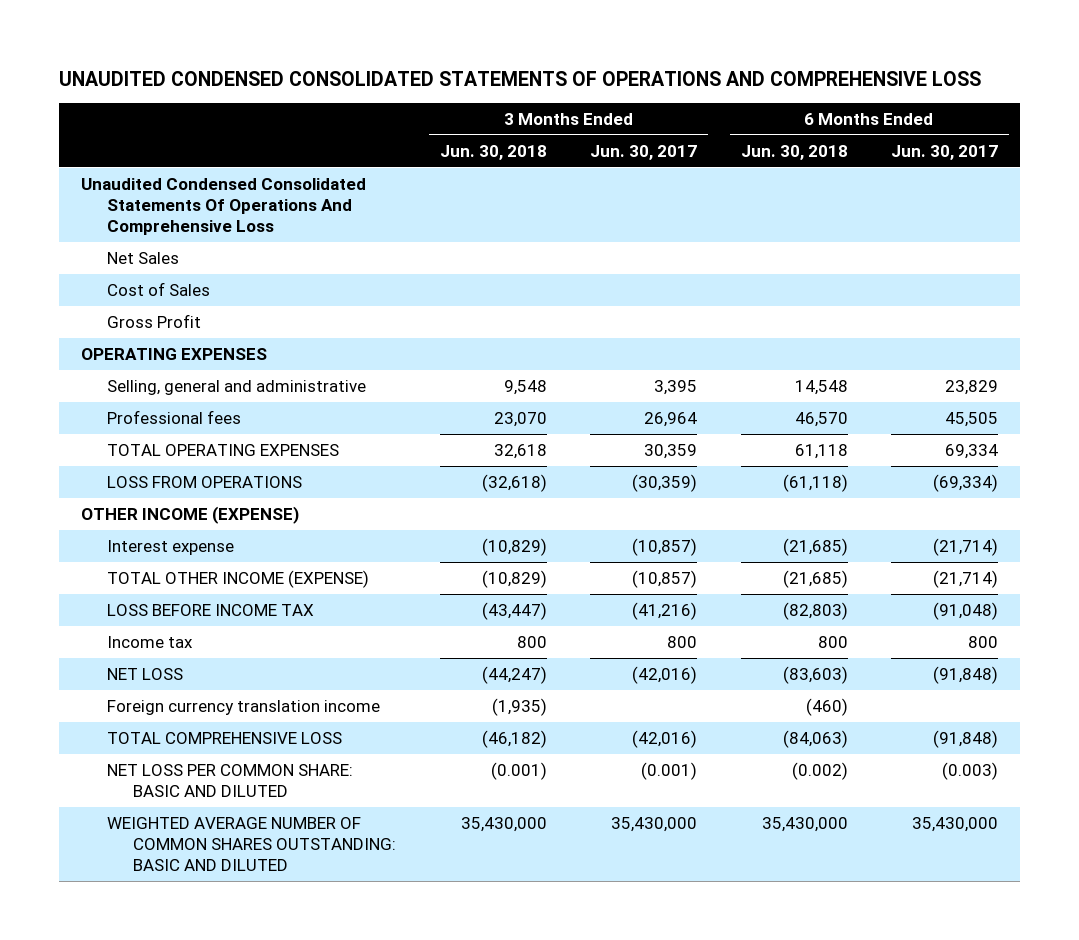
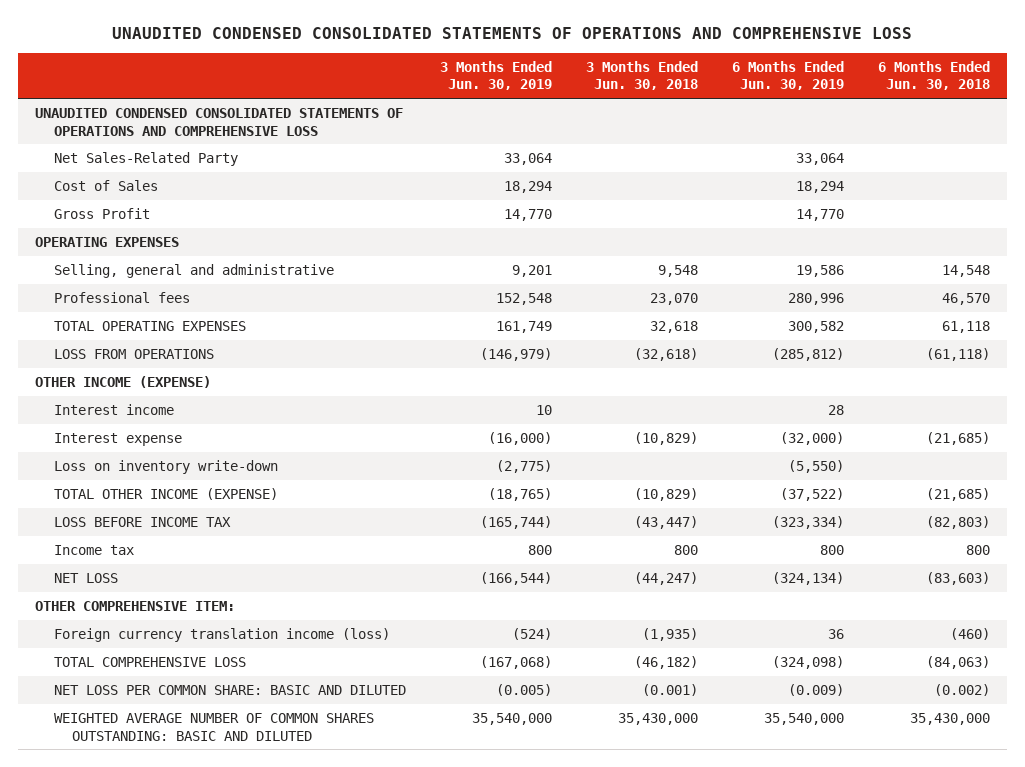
- | 3 Months Ended Jun. 30, 2018 | 3 Months Ended Jun. 30, 2017 | 6 Months Ended Jun. 30, 2018 | 6 Months Ended Jun. 30, 2017
+ | 3 Months Ended Jun. 30, 2019 | 3 Months Ended Jun. 30, 2018 | 6 Months Ended Jun. 30, 2019 | 6 Months Ended Jun. 30, 2018
- Unaudited Condensed Consolidated Statements Of Operations And Comprehensive Loss
- Net Sales
+ UNAUDITED CONDENSED CONSOLIDATED STATEMENTS OF OPERATIONS AND COMPREHENSIVE LOSS
+ Net Sales-Related Party | 33,064 | | 33,064 |
+ Interest income | 10 | | 28 |
+ Loss on inventory write-down | (2,775) | | (5,550) |
- Foreign currency translation income | (1,935) | | (460) |
+ OTHER COMPREHENSIVE ITEM:
+ Foreign currency translation income (loss) | (524) | (1,935) | 36 | (460)

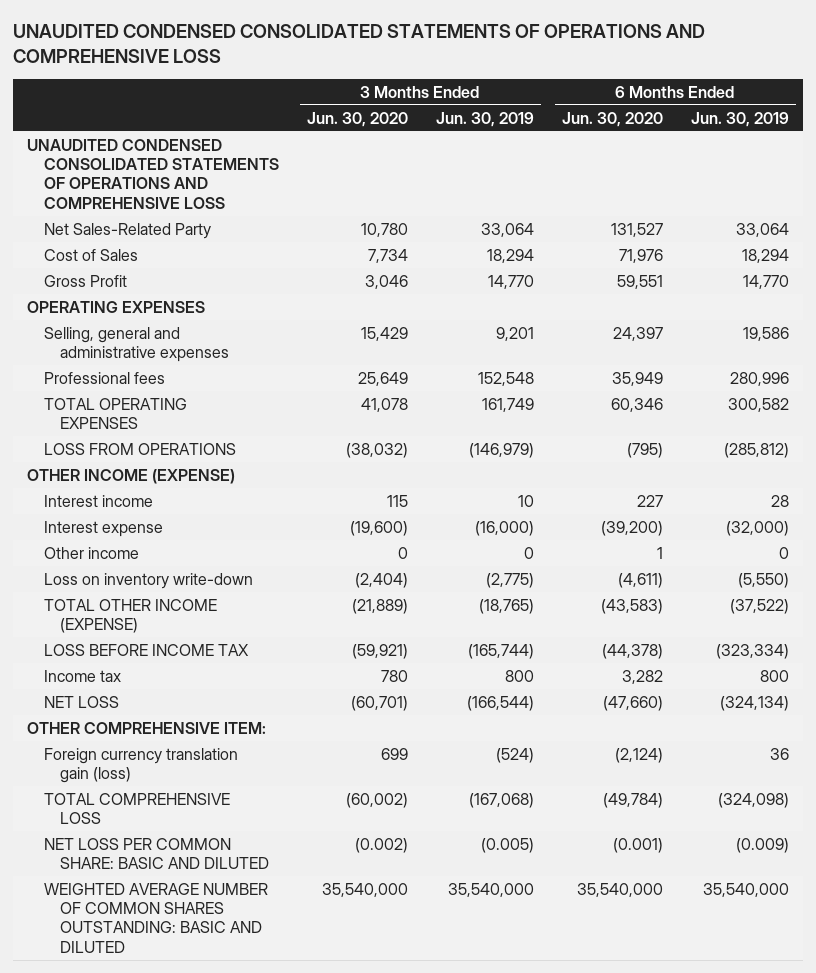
- | 3 Months Ended Jun. 30, 2019 | 3 Months Ended Jun. 30, 2018 | 6 Months Ended Jun. 30, 2019 | 6 Months Ended Jun. 30, 2018
+ | 3 Months Ended Jun. 30, 2020 | 3 Months Ended Jun. 30, 2019 | 6 Months Ended Jun. 30, 2020 | 6 Months Ended Jun. 30, 2019
- Selling, general and administrative | 9,201 | 9,548 | 19,586 | 14,548
+ Selling, general and administrative expenses | 15,429 | 9,201 | 24,397 | 19,586
+ Other income | 0 | 0 | 1 | 0
- Foreign currency translation income (loss) | (524) | (1,935) | 36 | (460)
+ Foreign currency translation gain (loss) | 699 | (524) | (2,124) | 36

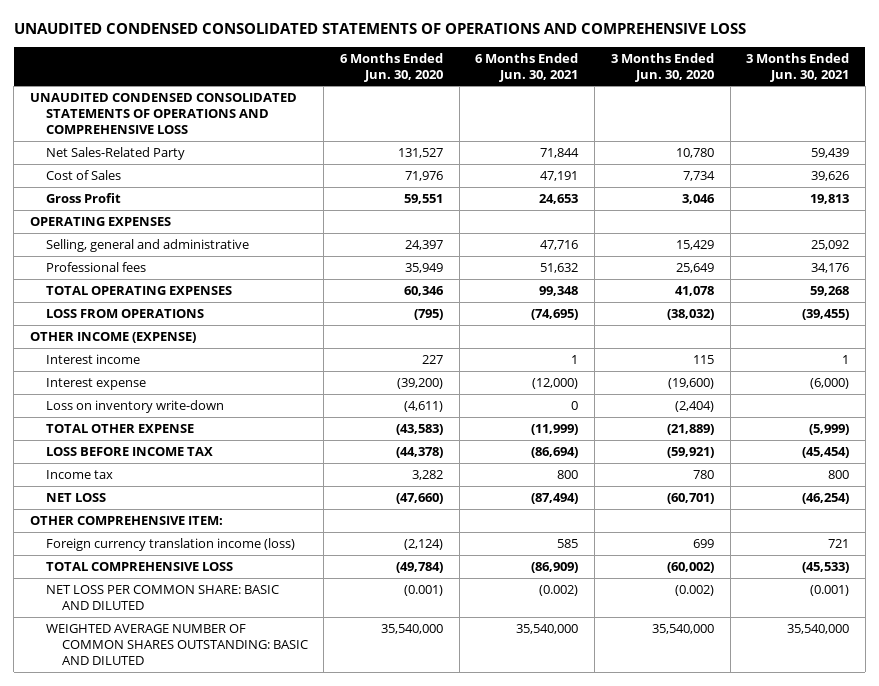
- | 3 Months Ended Jun. 30, 2020 | 3 Months Ended Jun. 30, 2019 | 6 Months Ended Jun. 30, 2020 | 6 Months Ended Jun. 30, 2019
+ | 6 Months Ended Jun. 30, 2020 | 6 Months Ended Jun. 30, 2021 | 3 Months Ended Jun. 30, 2020 | 3 Months Ended Jun. 30, 2021
- Selling, general and administrative expenses | 15,429 | 9,201 | 24,397 | 19,586
+ Selling, general and administrative | 24,397 | 47,716 | 15,429 | 25,092
- Other income | 0 | 0 | 1 | 0
- TOTAL OTHER INCOME (EXPENSE) | (21,889) | (18,765) | (43,583) | (37,522)
+ TOTAL OTHER EXPENSE | (43,583) | (11,999) | (21,889) | (5,999)
- Foreign currency translation gain (loss) | 699 | (524) | (2,124) | 36
+ Foreign currency translation income (loss) | (2,124) | 585 | 699 | 721

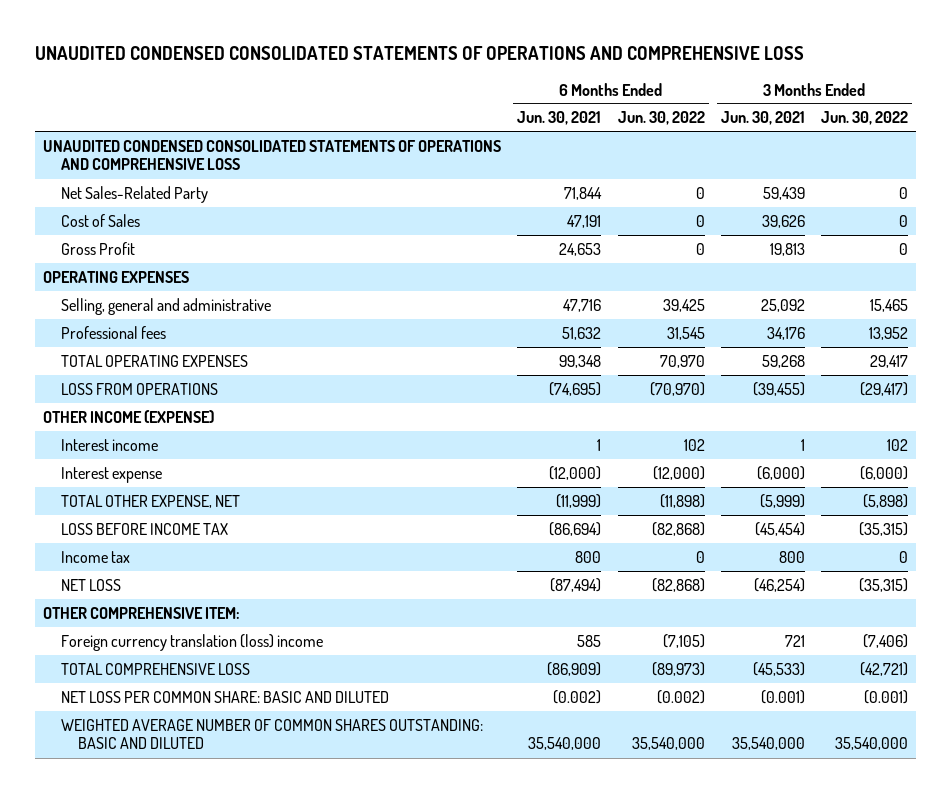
- | 6 Months Ended Jun. 30, 2020 | 6 Months Ended Jun. 30, 2021 | 3 Months Ended Jun. 30, 2020 | 3 Months Ended Jun. 30, 2021
+ | 6 Months Ended Jun. 30, 2021 | 6 Months Ended Jun. 30, 2022 | 3 Months Ended Jun. 30, 2021 | 3 Months Ended Jun. 30, 2022
- Loss on inventory write-down | (4,611) | 0 | (2,404) |
- TOTAL OTHER EXPENSE | (43,583) | (11,999) | (21,889) | (5,999)
+ TOTAL OTHER EXPENSE, NET | (11,999) | (11,898) | (5,999) | (5,898)
- Foreign currency translation income (loss) | (2,124) | 585 | 699 | 721
+ Foreign currency translation (loss) income | 585 | (7,105) | 721 | (7,406)

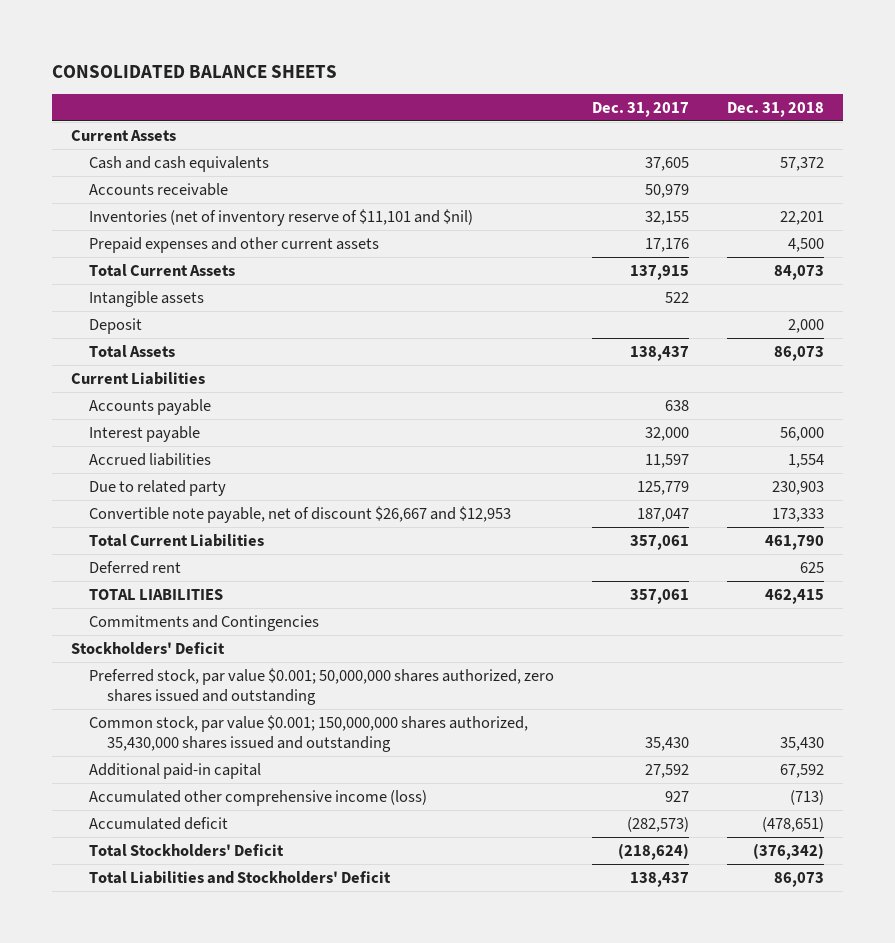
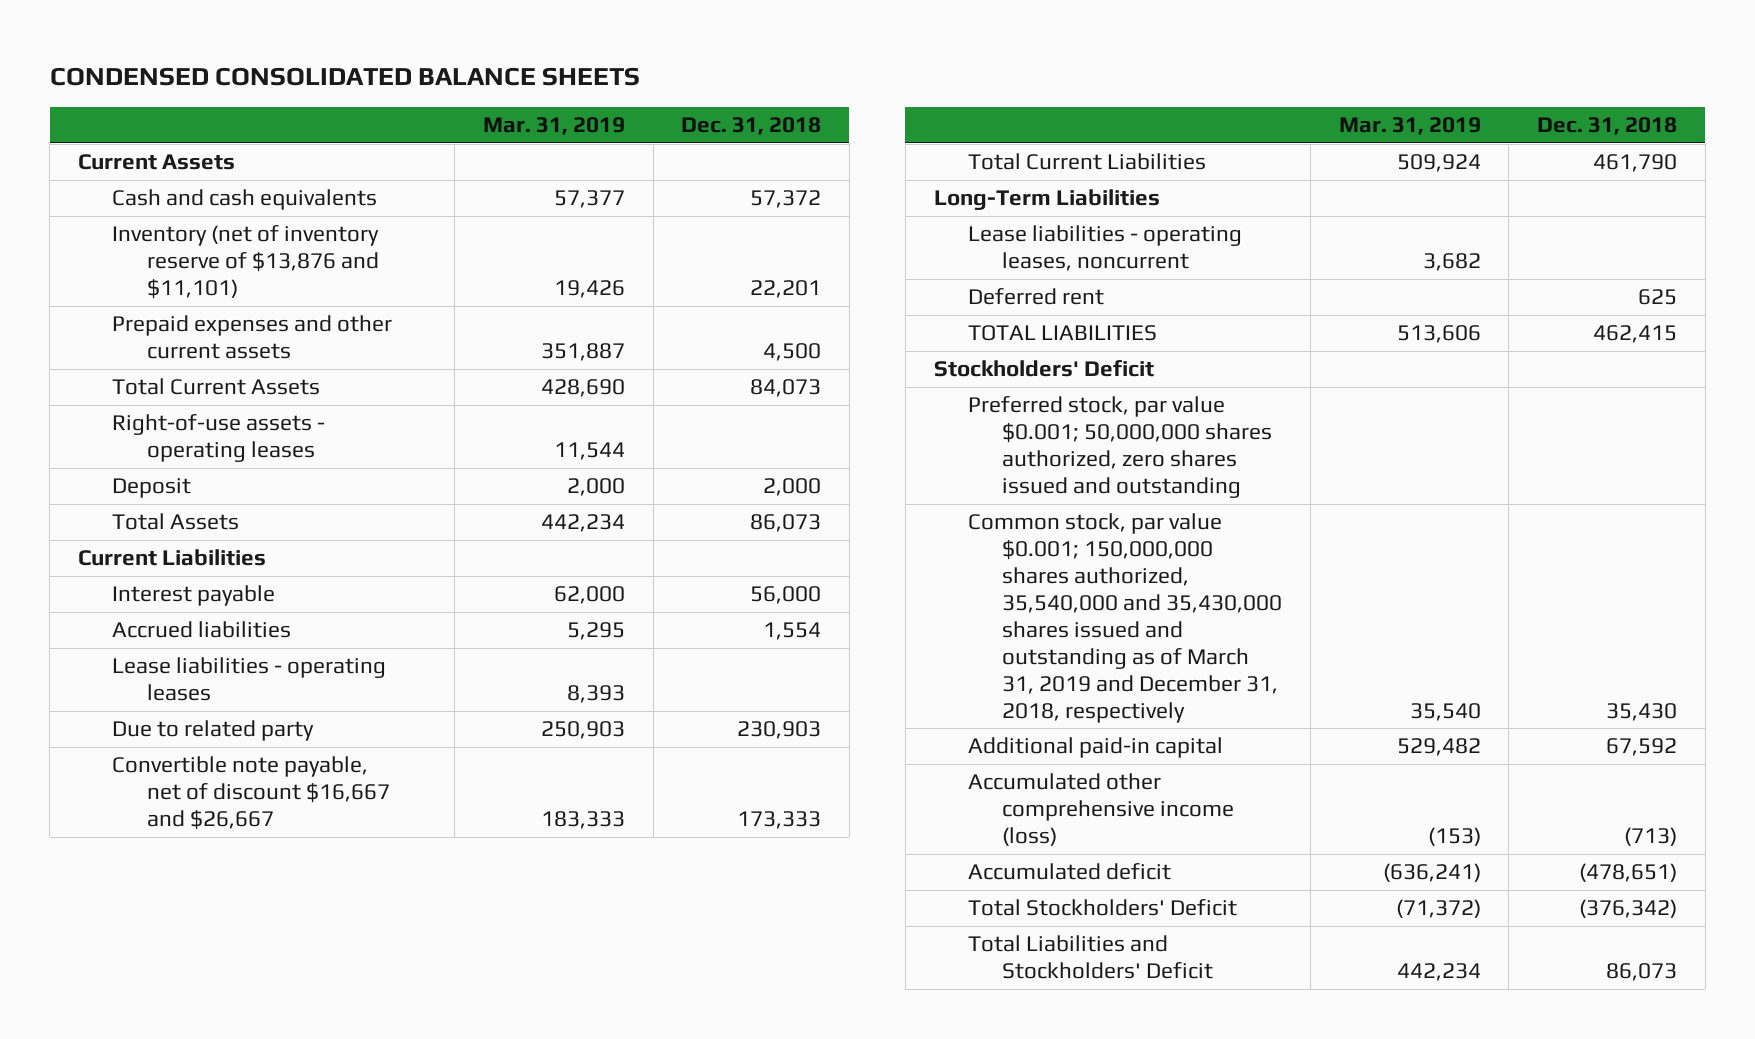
- CONSOLIDATED BALANCE SHEETS
+ CONDENSED CONSOLIDATED BALANCE SHEETS
- | Dec. 31, 2017 | Dec. 31, 2018
+ | Mar. 31, 2019 | Dec. 31, 2018
- Accounts receivable | 50,979 |
- Inventories (net of inventory reserve of $11,101 and $nil) | 32,155 | 22,201
+ Inventory (net of inventory reserve of $13,876 and $11,101) | 19,426 | 22,201
- Intangible assets | 522 |
+ Right-of-use assets - operating leases | 11,544 |
- Accounts payable | 638 |
+ Lease liabilities - operating leases | 8,393 |
- Convertible note payable, net of discount $26,667 and $12,953 | 187,047 | 173,333
+ Convertible note payable, net of discount $16,667 and $26,667 | 183,333 | 173,333
+ Long-Term Liabilities
+ Lease liabilities - operating leases, noncurrent | 3,682 |
- Commitments and Contingencies
- Common stock, par value $0.001; 150,000,000 shares authorized, 35,430,000 shares issued and outstanding | 35,430 | 35,430
+ Common stock, par value $0.001; 150,000,000 shares authorized, 35,540,000 and 35,430,000 shares issued and outstanding as of March 31, 2019 and December 31, 2018, respectively | 35,540 | 35,430

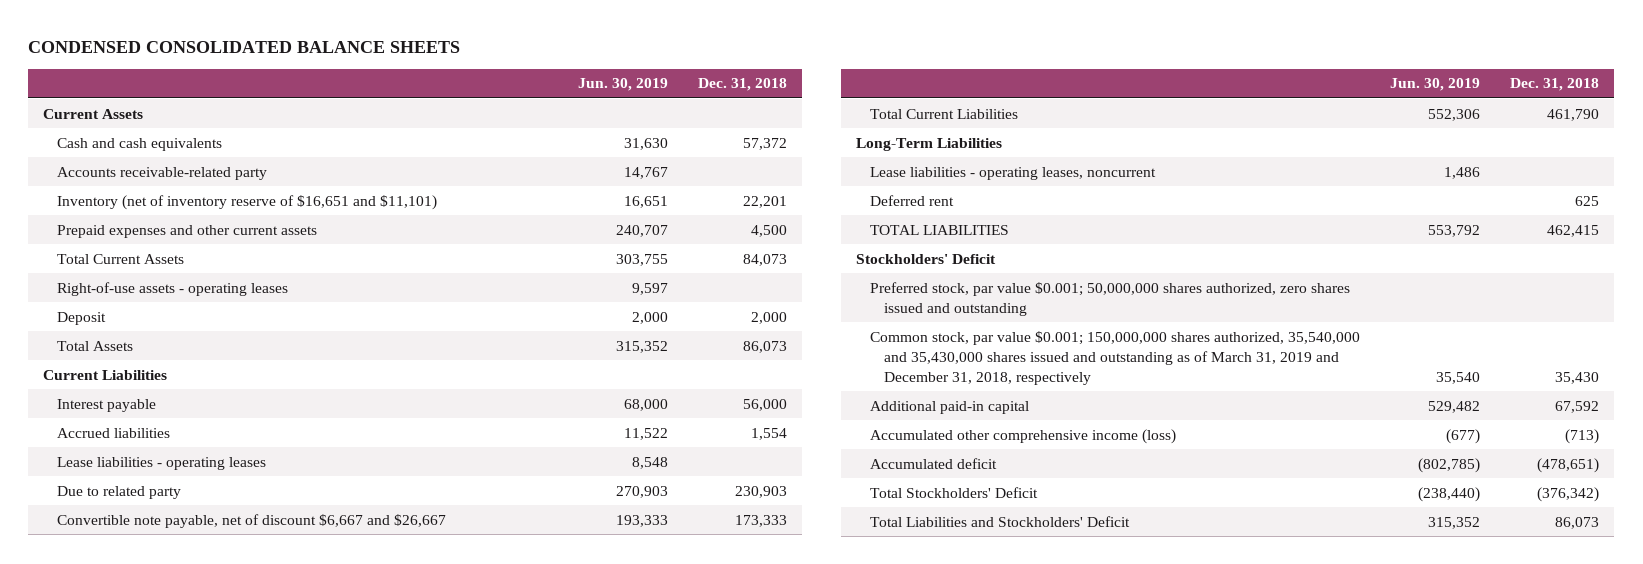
- | Mar. 31, 2019 | Dec. 31, 2018
+ | Jun. 30, 2019 | Dec. 31, 2018
- Inventory (net of inventory reserve of $13,876 and $11,101) | 19,426 | 22,201
+ Accounts receivable-related party | 14,767 |
+ Inventory (net of inventory reserve of $16,651 and $11,101) | 16,651 | 22,201
- Convertible note payable, net of discount $16,667 and $26,667 | 183,333 | 173,333
+ Convertible note payable, net of discount $6,667 and $26,667 | 193,333 | 173,333

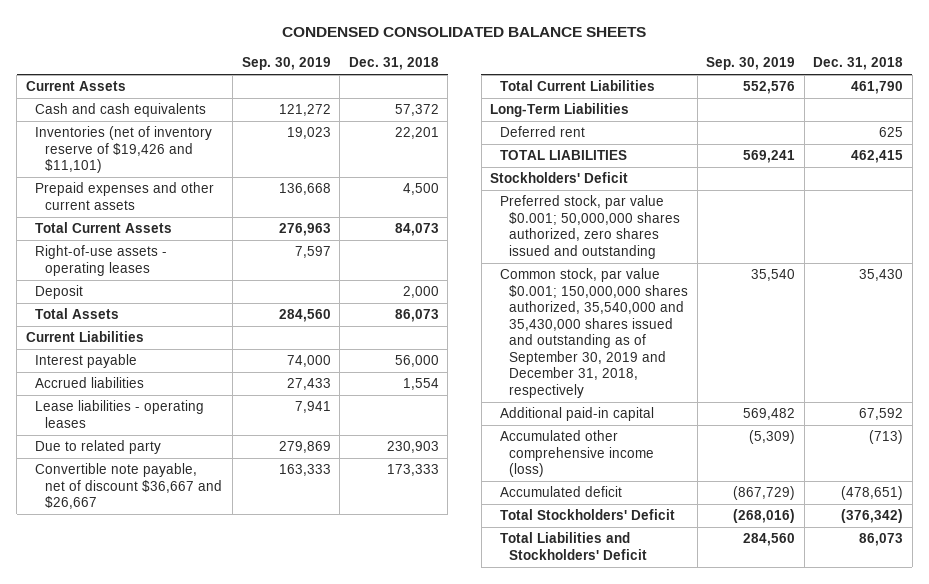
- | Jun. 30, 2019 | Dec. 31, 2018
+ | Sep. 30, 2019 | Dec. 31, 2018
- Accounts receivable-related party | 14,767 |
- Inventory (net of inventory reserve of $16,651 and $11,101) | 16,651 | 22,201
+ Inventories (net of inventory reserve of $19,426 and $11,101) | 19,023 | 22,201
- Convertible note payable, net of discount $6,667 and $26,667 | 193,333 | 173,333
+ Convertible note payable, net of discount $36,667 and $26,667 | 163,333 | 173,333
- Lease liabilities - operating leases, noncurrent | 1,486 |
- Common stock, par value $0.001; 150,000,000 shares authorized, 35,540,000 and 35,430,000 shares issued and outstanding as of March 31, 2019 and December 31, 2018, respectively | 35,540 | 35,430
+ Common stock, par value $0.001; 150,000,000 shares authorized, 35,540,000 and 35,430,000 shares issued and outstanding as of September 30, 2019 and December 31, 2018, respectively | 35,540 | 35,430

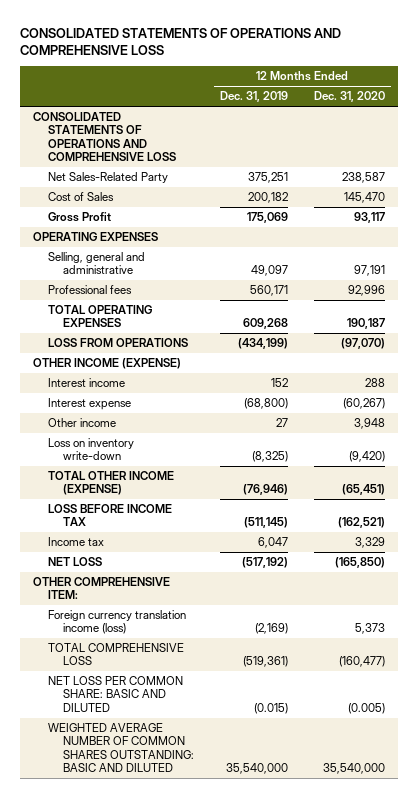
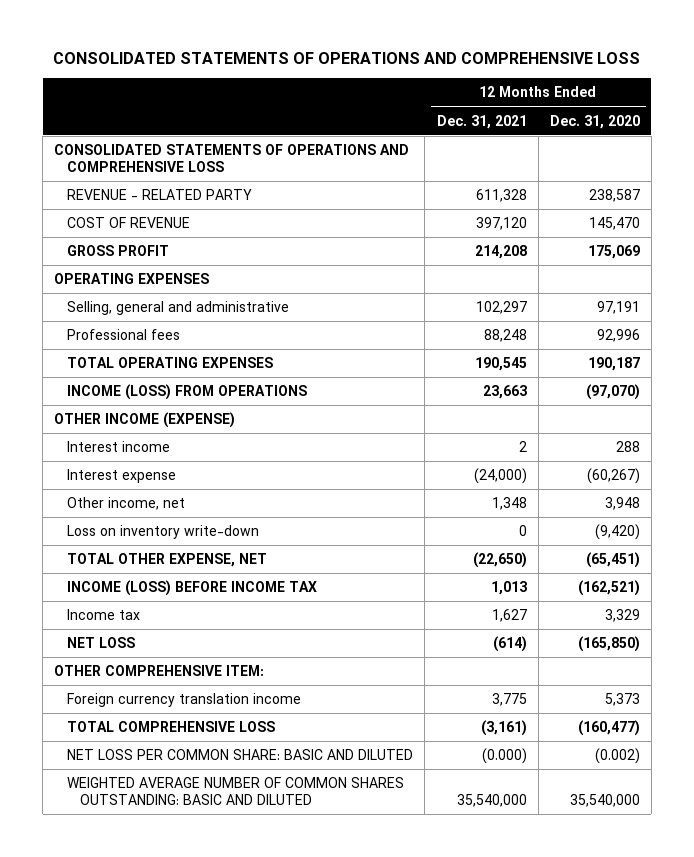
- | 12 Months Ended Dec. 31, 2019 | 12 Months Ended Dec. 31, 2020
+ | 12 Months Ended Dec. 31, 2021 | 12 Months Ended Dec. 31, 2020
- Net Sales-Related Party | 375,251 | 238,587
- Cost of Sales | 200,182 | 145,470
- Gross Profit | 175,069 | 93,117
+ REVENUE - RELATED PARTY | 611,328 | 238,587
+ COST OF REVENUE | 397,120 | 145,470
+ GROSS PROFIT | 214,208 | 175,069
- LOSS FROM OPERATIONS | (434,199) | (97,070)
+ INCOME (LOSS) FROM OPERATIONS | 23,663 | (97,070)
- Other income | 27 | 3,948
+ Other income, net | 1,348 | 3,948
- TOTAL OTHER INCOME (EXPENSE) | (76,946) | (65,451)
- LOSS BEFORE INCOME TAX | (511,145) | (162,521)
+ TOTAL OTHER EXPENSE, NET | (22,650) | (65,451)
+ INCOME (LOSS) BEFORE INCOME TAX | 1,013 | (162,521)
- Foreign currency translation income (loss) | (2,169) | 5,373
+ Foreign currency translation income | 3,775 | 5,373
- NET LOSS PER COMMON SHARE: BASIC AND DILUTED | (0.015) | (0.005)
+ NET LOSS PER COMMON SHARE: BASIC AND DILUTED | (0.000) | (0.002)

